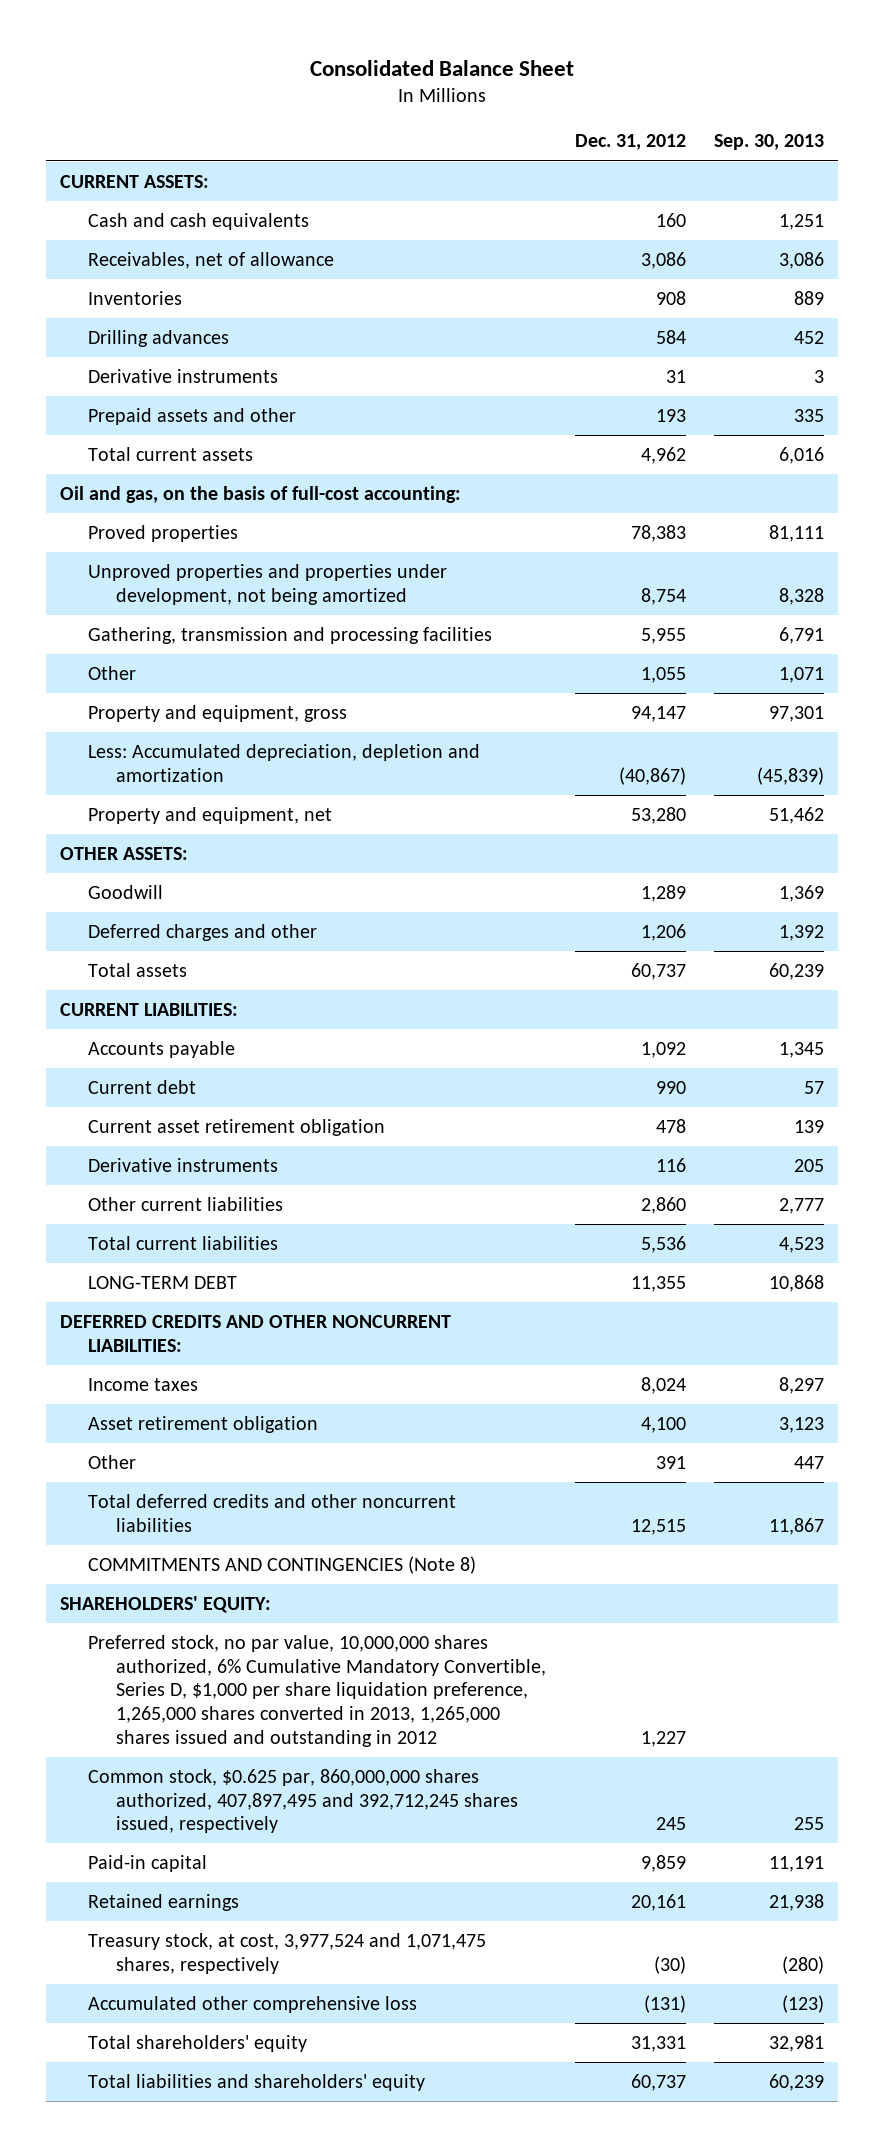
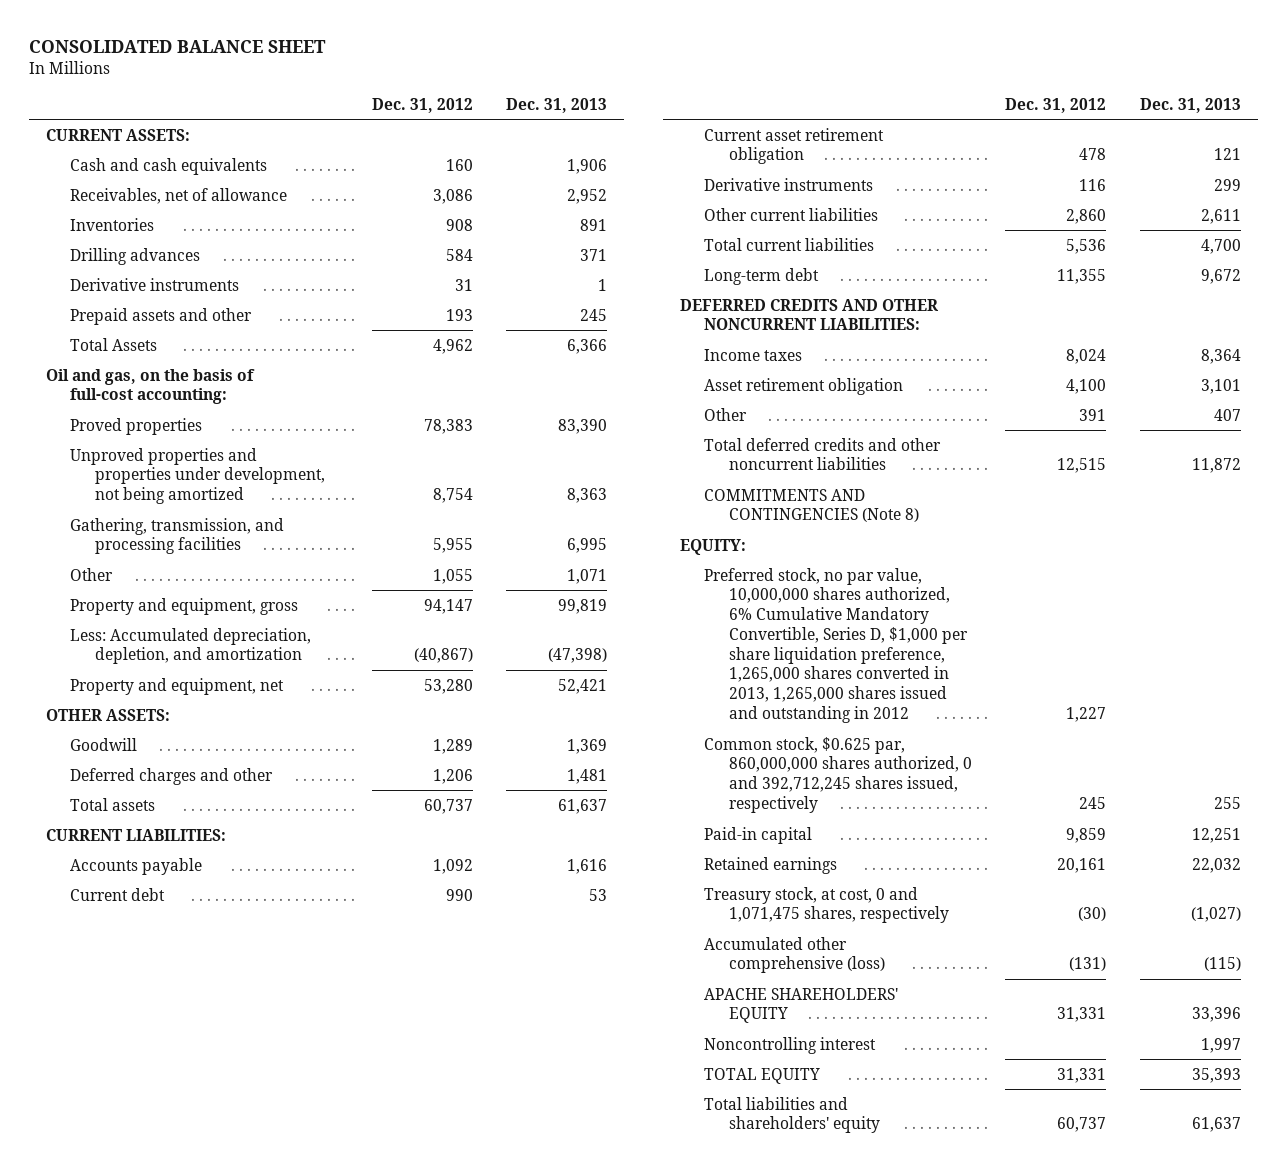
- Consolidated Balance Sheet
+ CONSOLIDATED BALANCE SHEET
- | Dec. 31, 2012 | Sep. 30, 2013
+ | Dec. 31, 2012 | Dec. 31, 2013
- Total current assets | 4,962 | 6,016
+ Total Assets | 4,962 | 6,366
- Gathering, transmission and processing facilities | 5,955 | 6,791
+ Gathering, transmission, and processing facilities | 5,955 | 6,995
- Less: Accumulated depreciation, depletion and amortization | (40,867) | (45,839)
+ Less: Accumulated depreciation, depletion, and amortization | (40,867) | (47,398)
- LONG-TERM DEBT | 11,355 | 10,868
+ Long-term debt | 11,355 | 9,672
- SHAREHOLDERS' EQUITY:
+ EQUITY:
- Common stock, $0.625 par, 860,000,000 shares authorized, 407,897,495 and 392,712,245 shares issued, respectively | 245 | 255
+ Common stock, $0.625 par, 860,000,000 shares authorized, 0 and 392,712,245 shares issued, respectively | 245 | 255
- Treasury stock, at cost, 3,977,524 and 1,071,475 shares, respectively | (30) | (280)
- Accumulated other comprehensive loss | (131) | (123)
- Total shareholders' equity | 31,331 | 32,981
+ Treasury stock, at cost, 0 and 1,071,475 shares, respectively | (30) | (1,027)
+ Accumulated other comprehensive (loss) | (131) | (115)
+ APACHE SHAREHOLDERS' EQUITY | 31,331 | 33,396
+ Noncontrolling interest | | 1,997
+ TOTAL EQUITY | 31,331 | 35,393

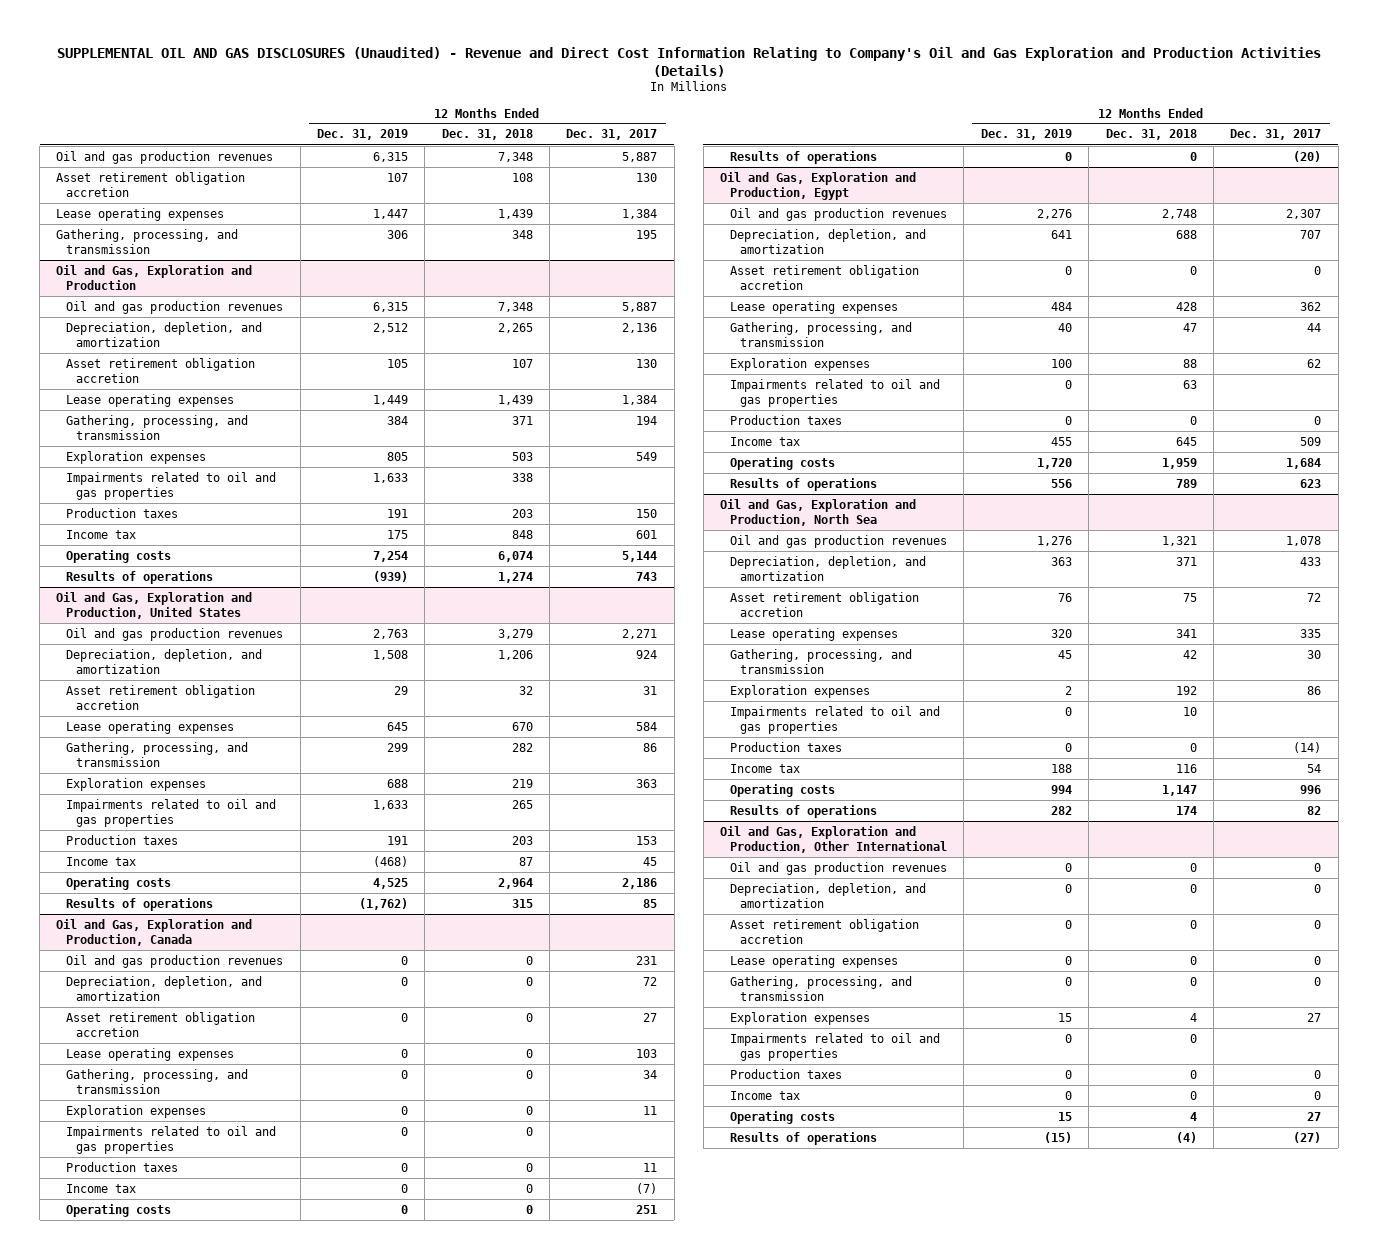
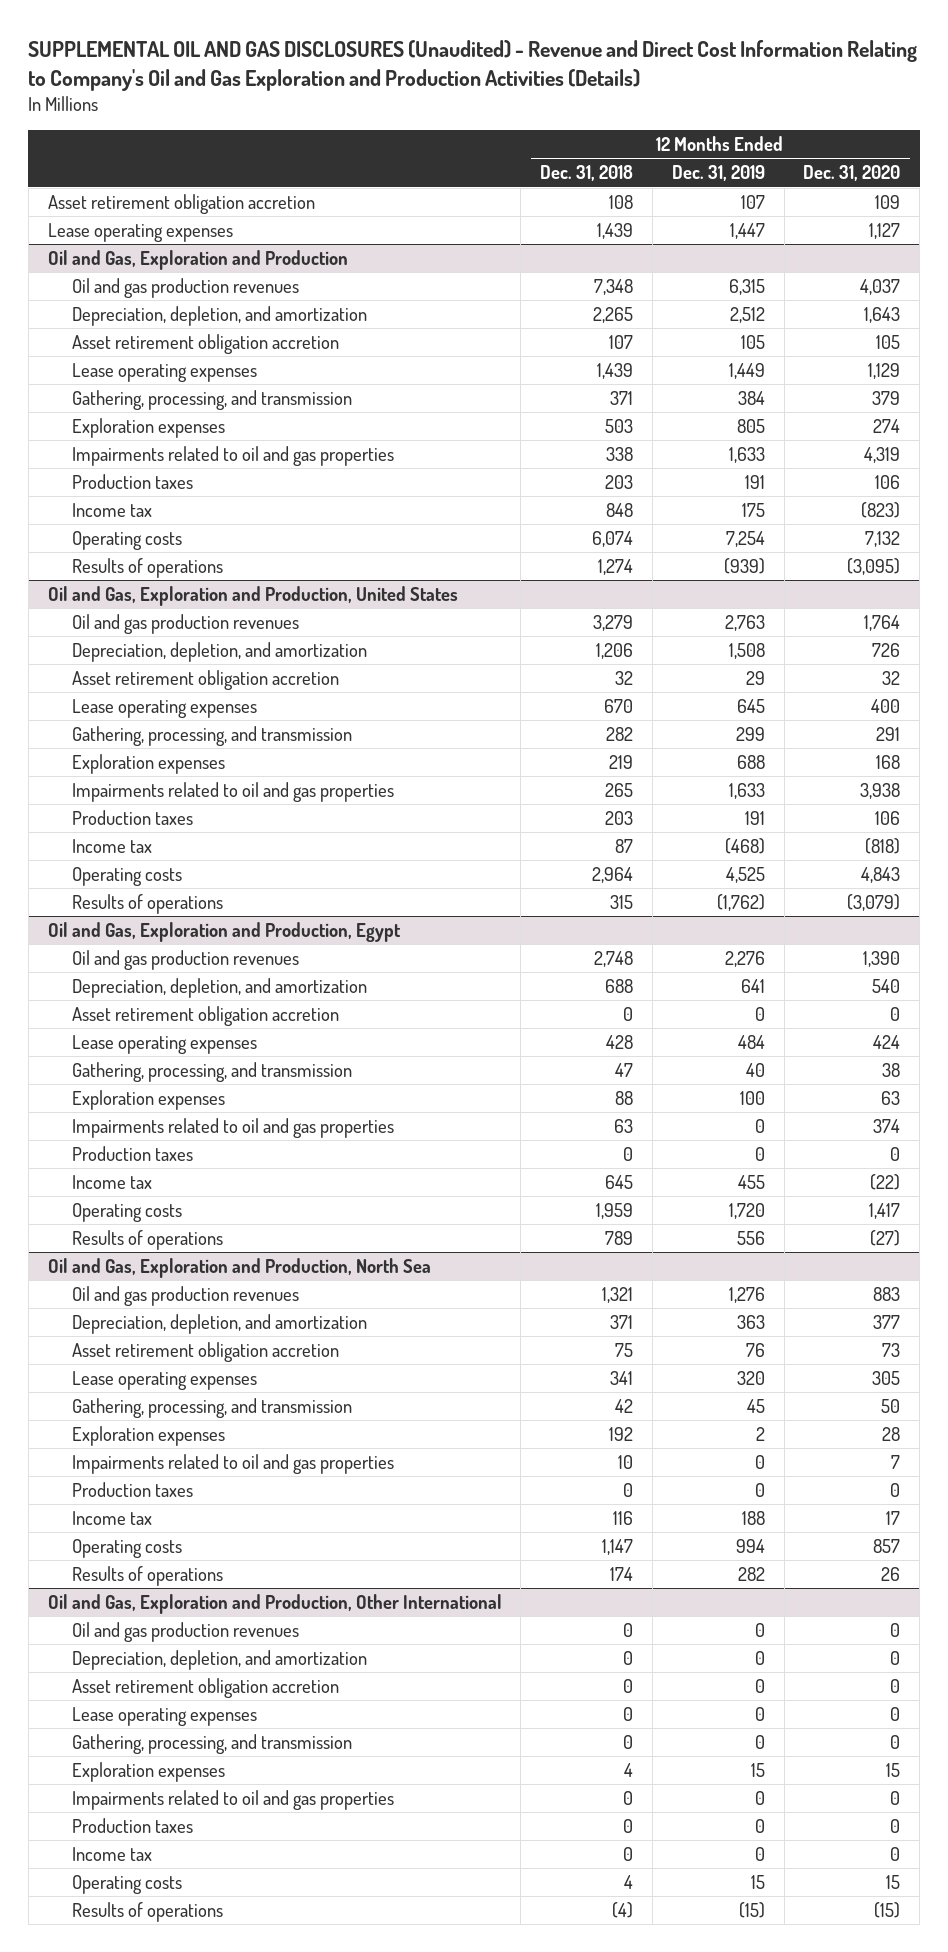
- | 12 Months Ended Dec. 31, 2019 | 12 Months Ended Dec. 31, 2018 | 12 Months Ended Dec. 31, 2017
+ | 12 Months Ended Dec. 31, 2018 | 12 Months Ended Dec. 31, 2019 | 12 Months Ended Dec. 31, 2020
- Oil and gas production revenues | 6,315 | 7,348 | 5,887
- Gathering, processing, and transmission | 306 | 348 | 195
- Oil and Gas, Exploration and Production, Canada
- Oil and gas production revenues | 0 | 0 | 231
- Depreciation, depletion, and amortization | 0 | 0 | 72
- Asset retirement obligation accretion | 0 | 0 | 27
- Lease operating expenses | 0 | 0 | 103
- Gathering, processing, and transmission | 0 | 0 | 34
- Exploration expenses | 0 | 0 | 11
- Impairments related to oil and gas properties | 0 | 0 |
- Production taxes | 0 | 0 | 11
- Income tax | 0 | 0 | (7)
- Operating costs | 0 | 0 | 251
- Results of operations | 0 | 0 | (20)

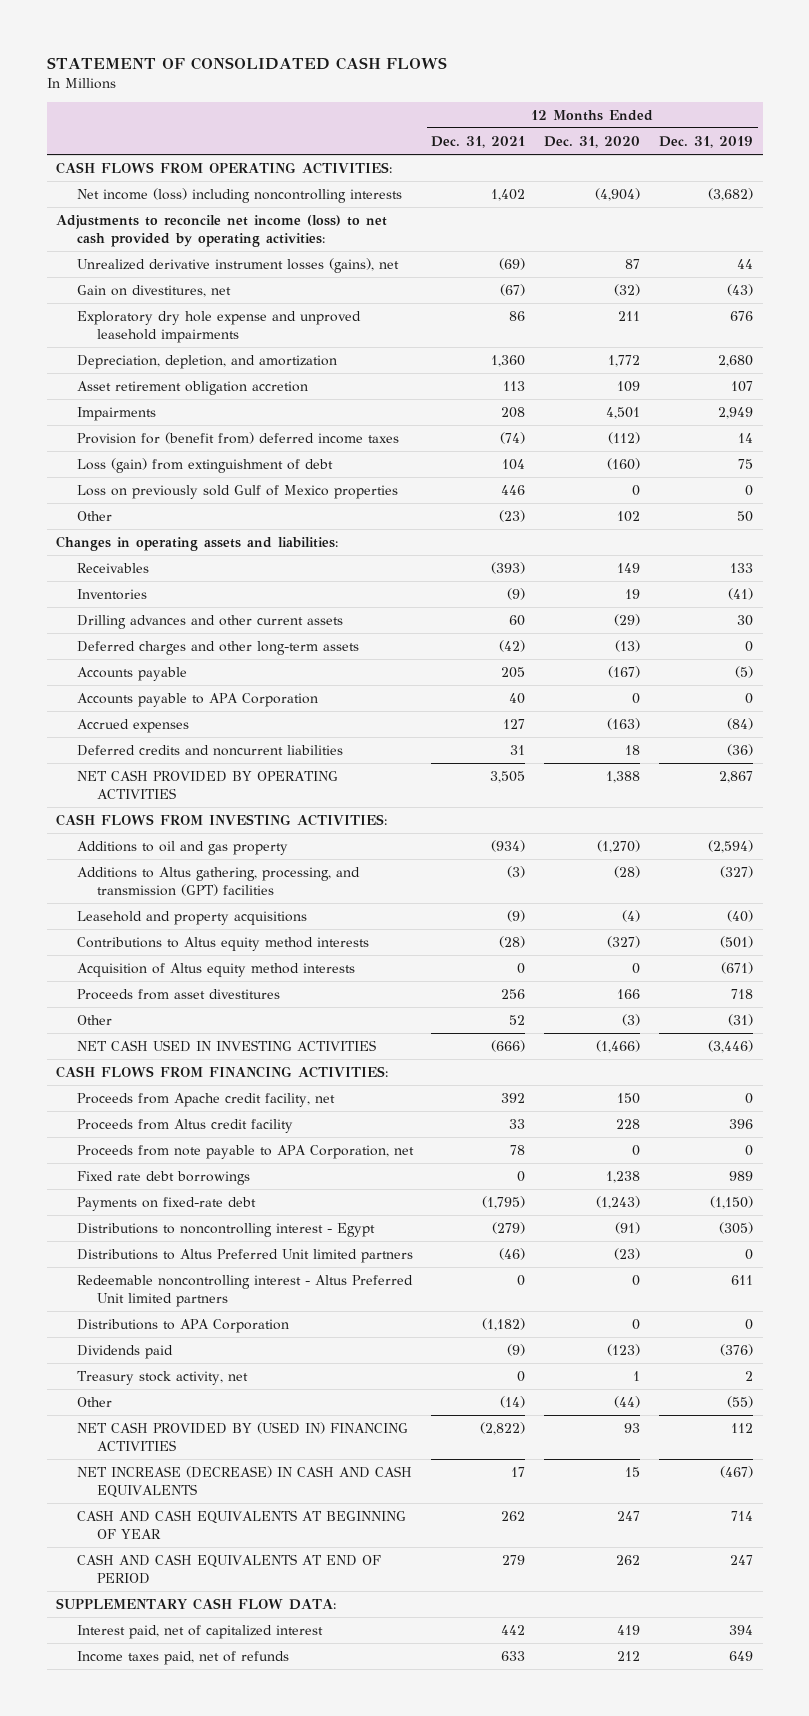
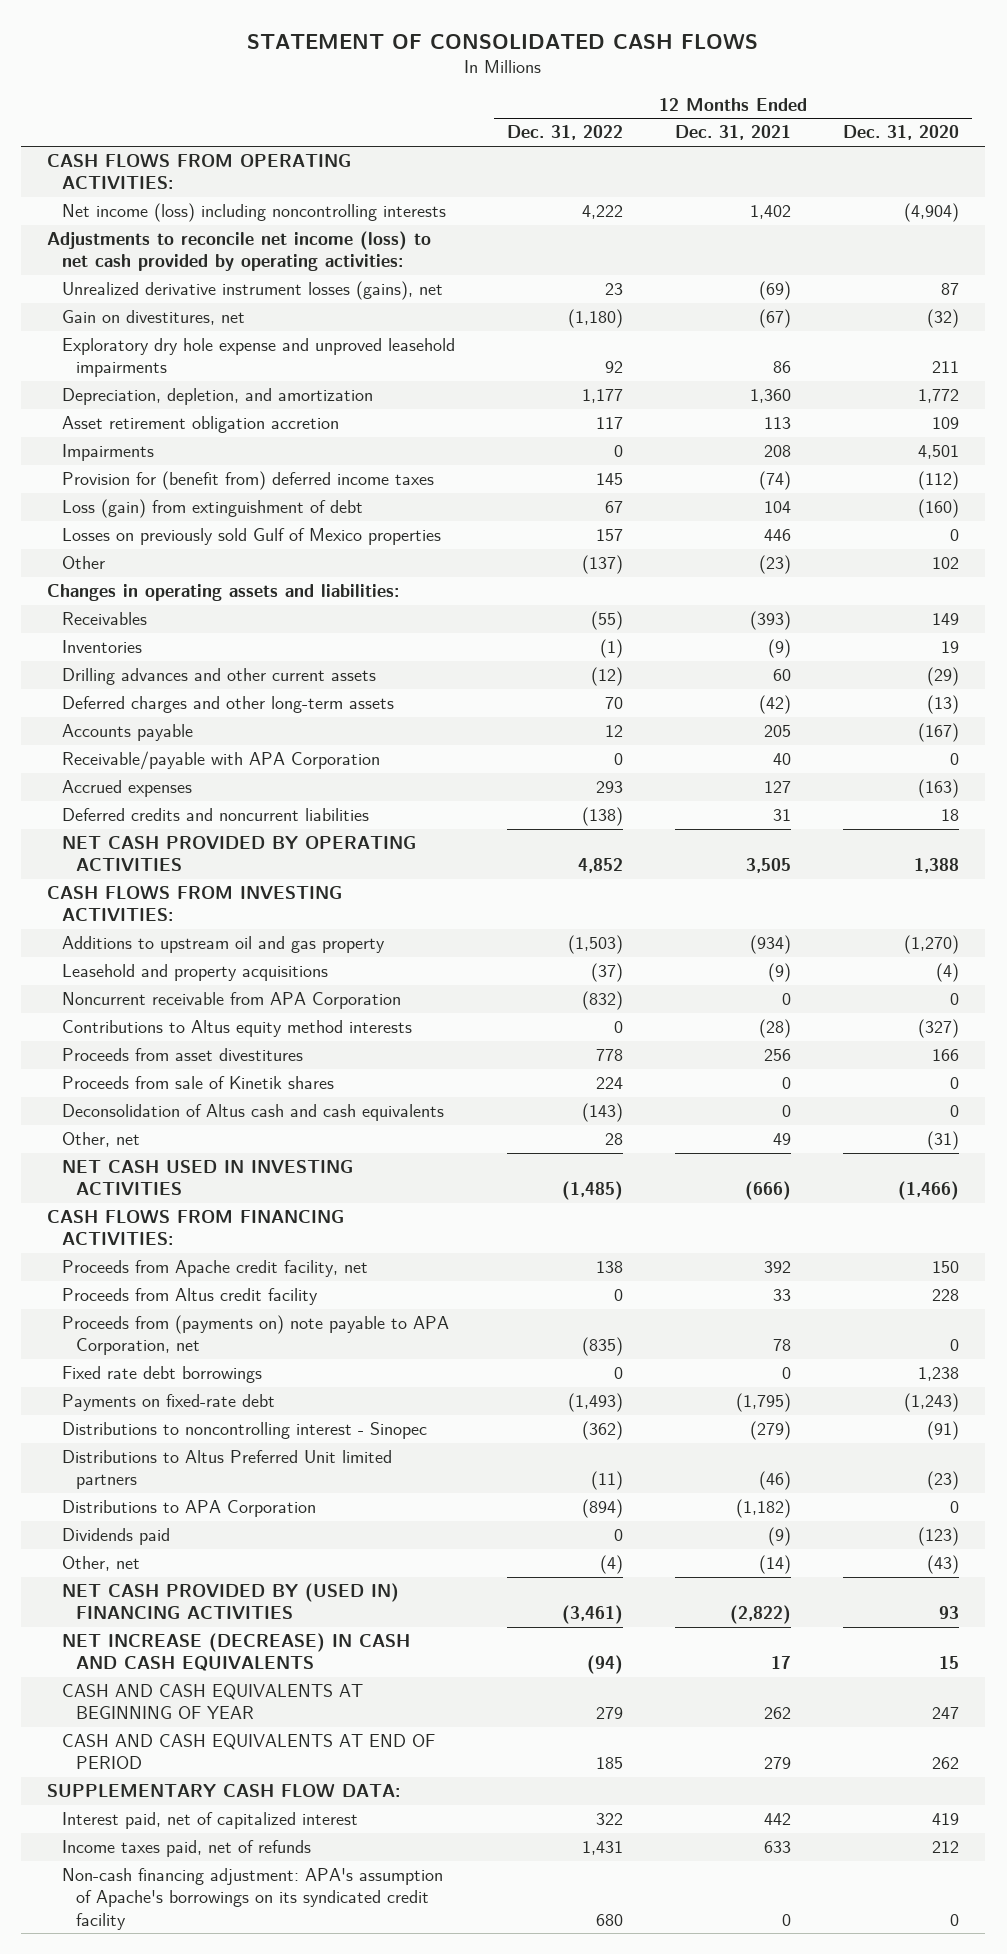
- | 12 Months Ended Dec. 31, 2021 | 12 Months Ended Dec. 31, 2020 | 12 Months Ended Dec. 31, 2019
+ | 12 Months Ended Dec. 31, 2022 | 12 Months Ended Dec. 31, 2021 | 12 Months Ended Dec. 31, 2020
- Loss on previously sold Gulf of Mexico properties | 446 | 0 | 0
+ Losses on previously sold Gulf of Mexico properties | 157 | 446 | 0
- Accounts payable to APA Corporation | 40 | 0 | 0
+ Receivable/payable with APA Corporation | 0 | 40 | 0
- Additions to oil and gas property | (934) | (1,270) | (2,594)
- Additions to Altus gathering, processing, and transmission (GPT) facilities | (3) | (28) | (327)
+ Additions to upstream oil and gas property | (1,503) | (934) | (1,270)
+ Noncurrent receivable from APA Corporation | (832) | 0 | 0
- Acquisition of Altus equity method interests | 0 | 0 | (671)
- Other | 52 | (3) | (31)
+ Proceeds from sale of Kinetik shares | 224 | 0 | 0
+ Deconsolidation of Altus cash and cash equivalents | (143) | 0 | 0
+ Other, net | 28 | 49 | (31)
- Proceeds from note payable to APA Corporation, net | 78 | 0 | 0
+ Proceeds from (payments on) note payable to APA Corporation, net | (835) | 78 | 0
- Distributions to noncontrolling interest - Egypt | (279) | (91) | (305)
+ Distributions to noncontrolling interest - Sinopec | (362) | (279) | (91)
- Redeemable noncontrolling interest - Altus Preferred Unit limited partners | 0 | 0 | 611
- Treasury stock activity, net | 0 | 1 | 2
- Other | (14) | (44) | (55)
+ Other, net | (4) | (14) | (43)
+ Non-cash financing adjustment: APA's assumption of Apache's borrowings on its syndicated credit facility | 680 | 0 | 0

